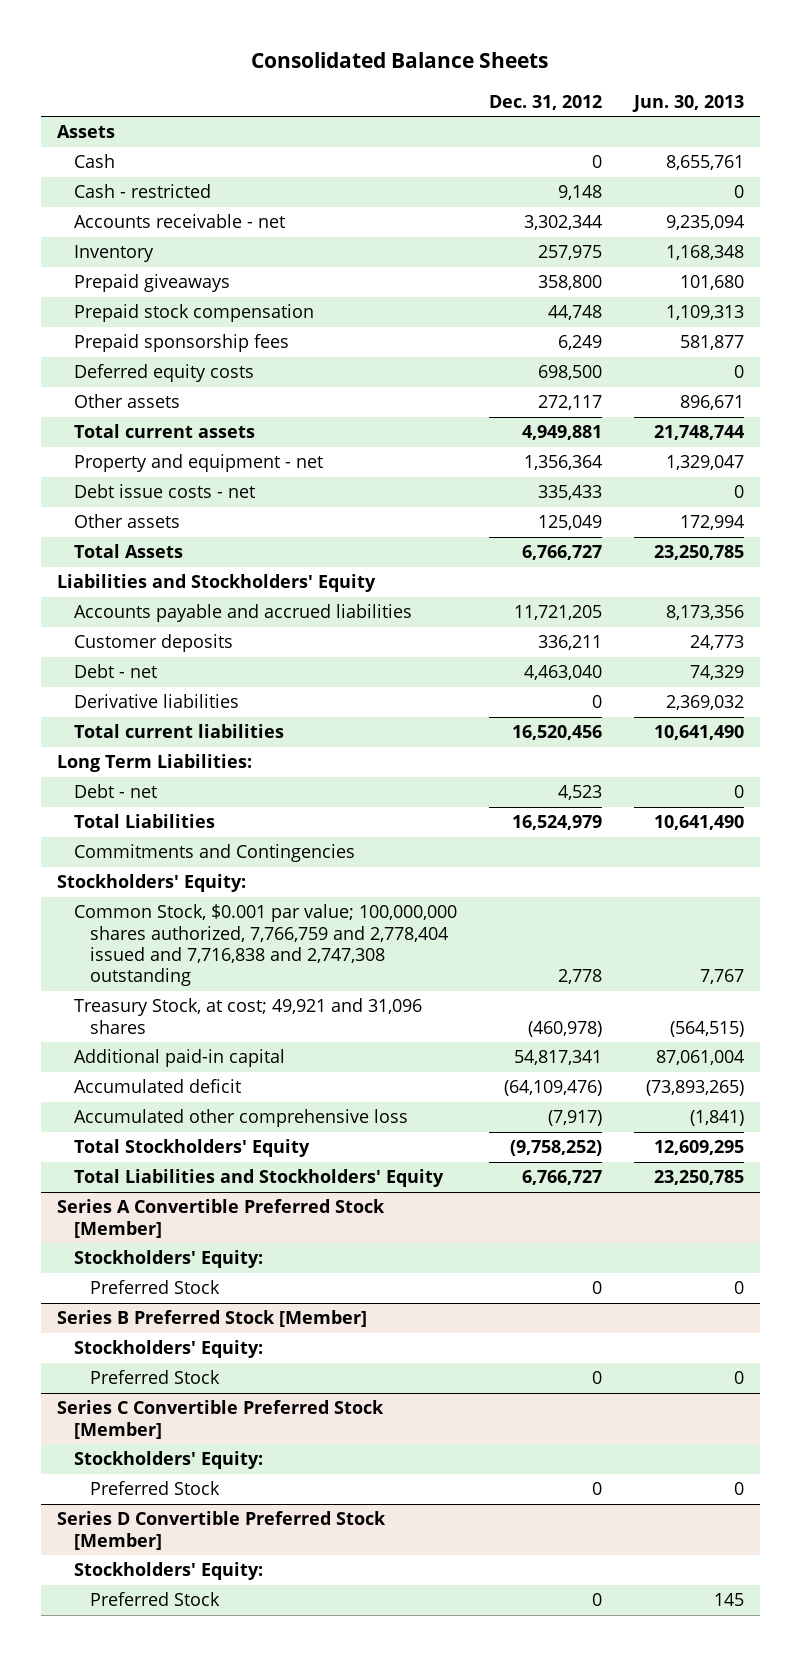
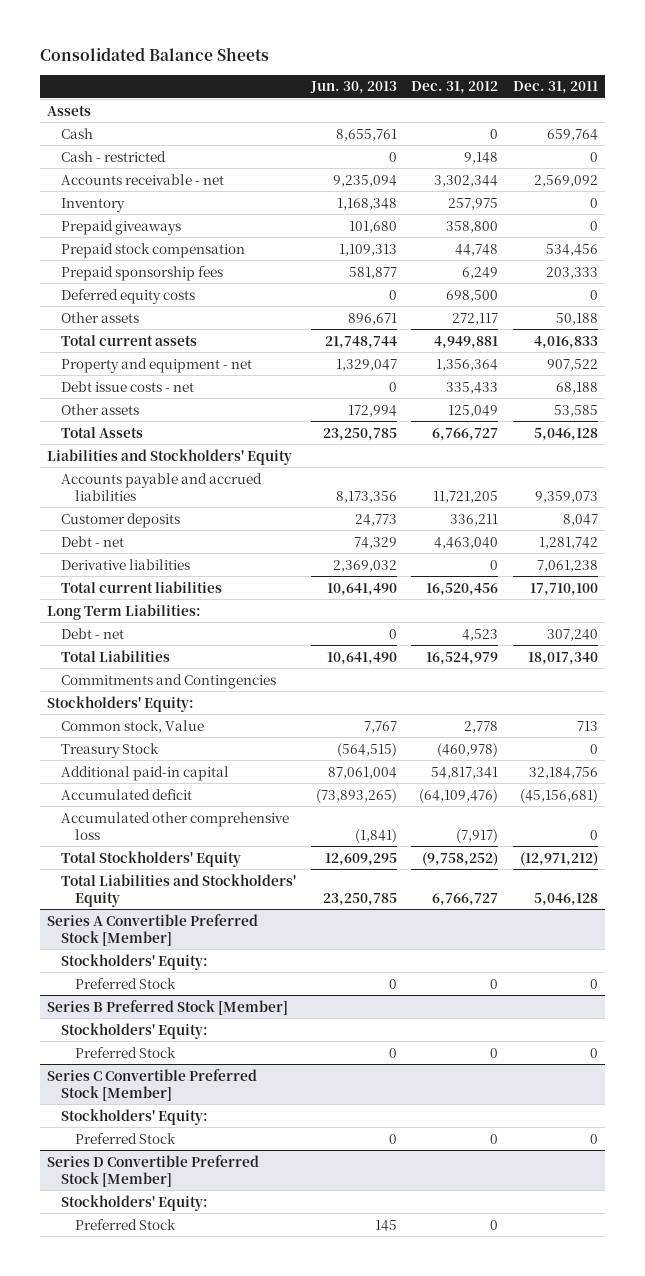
- | Dec. 31, 2012 | Jun. 30, 2013
+ | Jun. 30, 2013 | Dec. 31, 2012 | Dec. 31, 2011
- Common Stock, $0.001 par value; 100,000,000 shares authorized, 7,766,759 and 2,778,404 issued and 7,716,838 and 2,747,308 outstanding | 2,778 | 7,767
- Treasury Stock, at cost; 49,921 and 31,096 shares | (460,978) | (564,515)
+ Common stock, Value | 7,767 | 2,778 | 713
+ Treasury Stock | (564,515) | (460,978) | 0

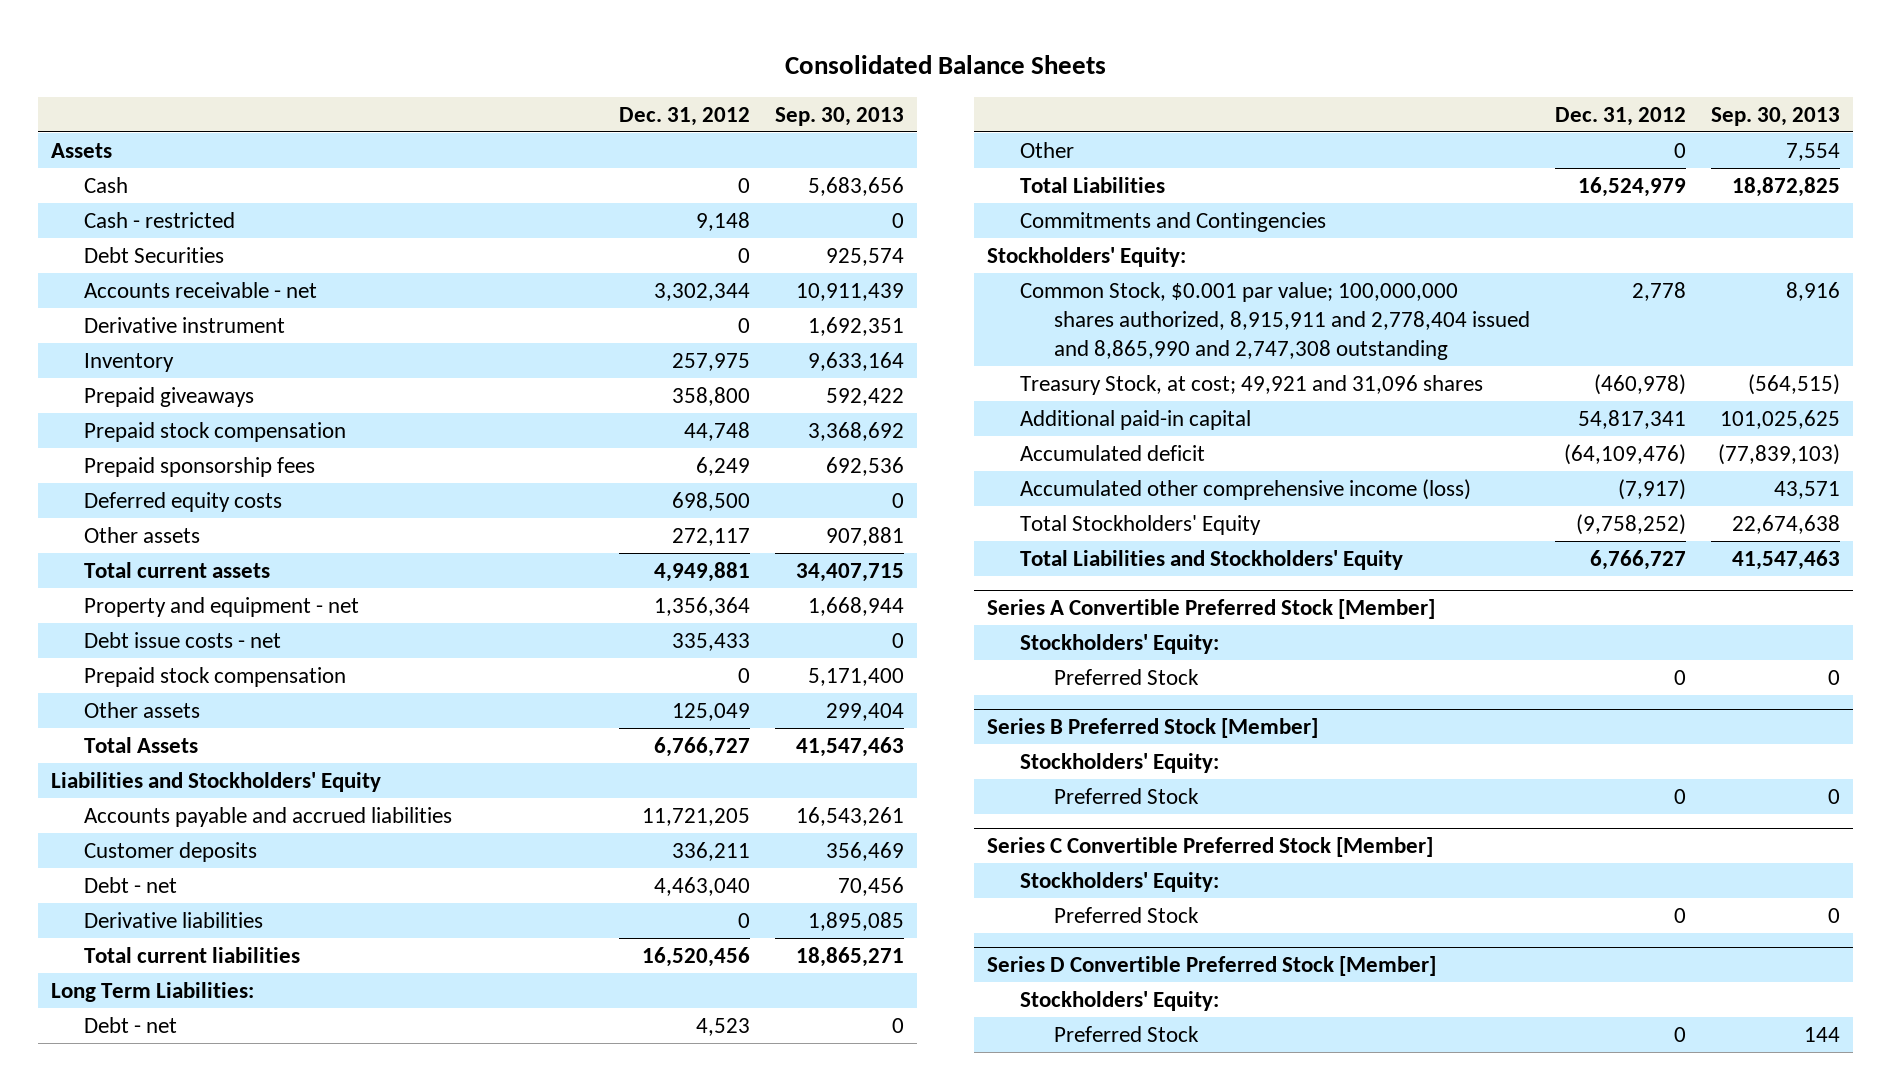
- | Jun. 30, 2013 | Dec. 31, 2012 | Dec. 31, 2011
+ | Dec. 31, 2012 | Sep. 30, 2013
+ Debt Securities | 0 | 925,574
+ Derivative instrument | 0 | 1,692,351
+ Prepaid stock compensation | 0 | 5,171,400
+ Other | 0 | 7,554
- Common stock, Value | 7,767 | 2,778 | 713
- Treasury Stock | (564,515) | (460,978) | 0
+ Common Stock, $0.001 par value; 100,000,000 shares authorized, 8,915,911 and 2,778,404 issued and 8,865,990 and 2,747,308 outstanding | 2,778 | 8,916
+ Treasury Stock, at cost; 49,921 and 31,096 shares | (460,978) | (564,515)
- Accumulated other comprehensive loss | (1,841) | (7,917) | 0
+ Accumulated other comprehensive income (loss) | (7,917) | 43,571

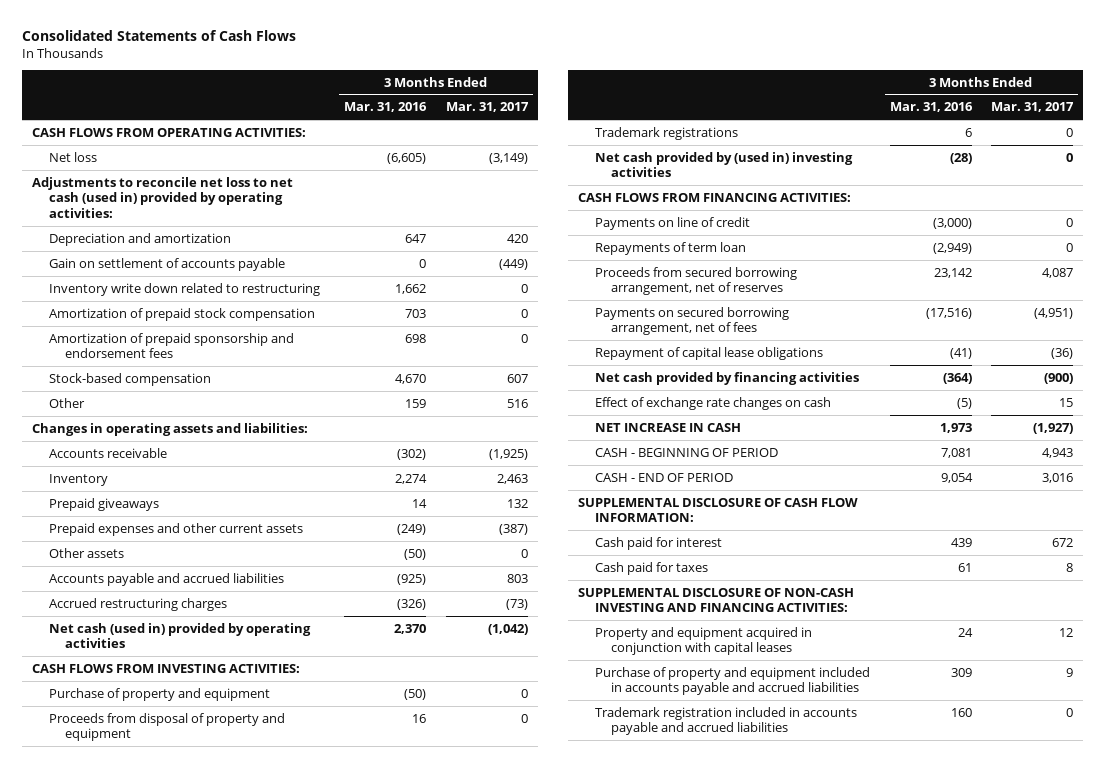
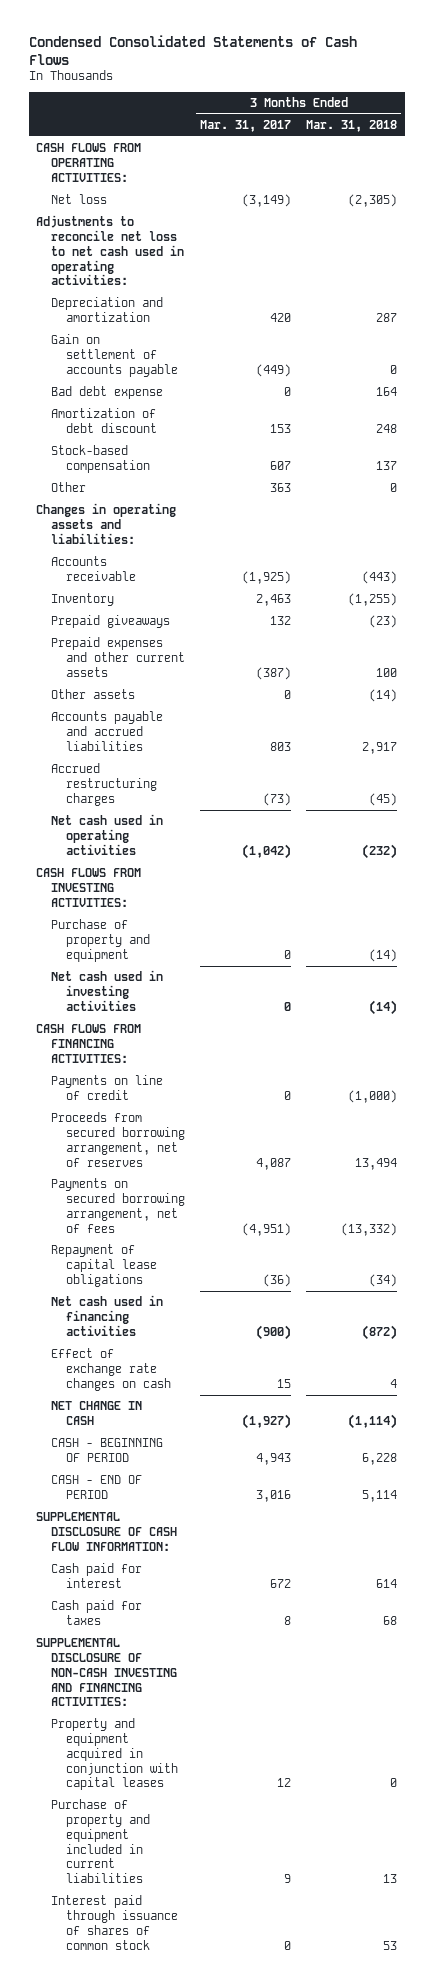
- Consolidated Statements of Cash Flows
+ Condensed Consolidated Statements of Cash Flows
- | 3 Months Ended Mar. 31, 2016 | 3 Months Ended Mar. 31, 2017
+ | 3 Months Ended Mar. 31, 2017 | 3 Months Ended Mar. 31, 2018
- Adjustments to reconcile net loss to net cash (used in) provided by operating activities:
+ Adjustments to reconcile net loss to net cash used in operating activities:
- Inventory write down related to restructuring | 1,662 | 0
- Amortization of prepaid stock compensation | 703 | 0
- Amortization of prepaid sponsorship and endorsement fees | 698 | 0
+ Bad debt expense | 0 | 164
+ Amortization of debt discount | 153 | 248
- Other | 159 | 516
+ Other | 363 | 0
- Net cash (used in) provided by operating activities | 2,370 | (1,042)
+ Net cash used in operating activities | (1,042) | (232)
- Proceeds from disposal of property and equipment | 16 | 0
- Trademark registrations | 6 | 0
- Net cash provided by (used in) investing activities | (28) | 0
+ Net cash used in investing activities | 0 | (14)
- Repayments of term loan | (2,949) | 0
- Net cash provided by financing activities | (364) | (900)
+ Net cash used in financing activities | (900) | (872)
- NET INCREASE IN CASH | 1,973 | (1,927)
+ NET CHANGE IN CASH | (1,927) | (1,114)
- Purchase of property and equipment included in accounts payable and accrued liabilities | 309 | 9
- Trademark registration included in accounts payable and accrued liabilities | 160 | 0
+ Purchase of property and equipment included in current liabilities | 9 | 13
+ Interest paid through issuance of shares of common stock | 0 | 53

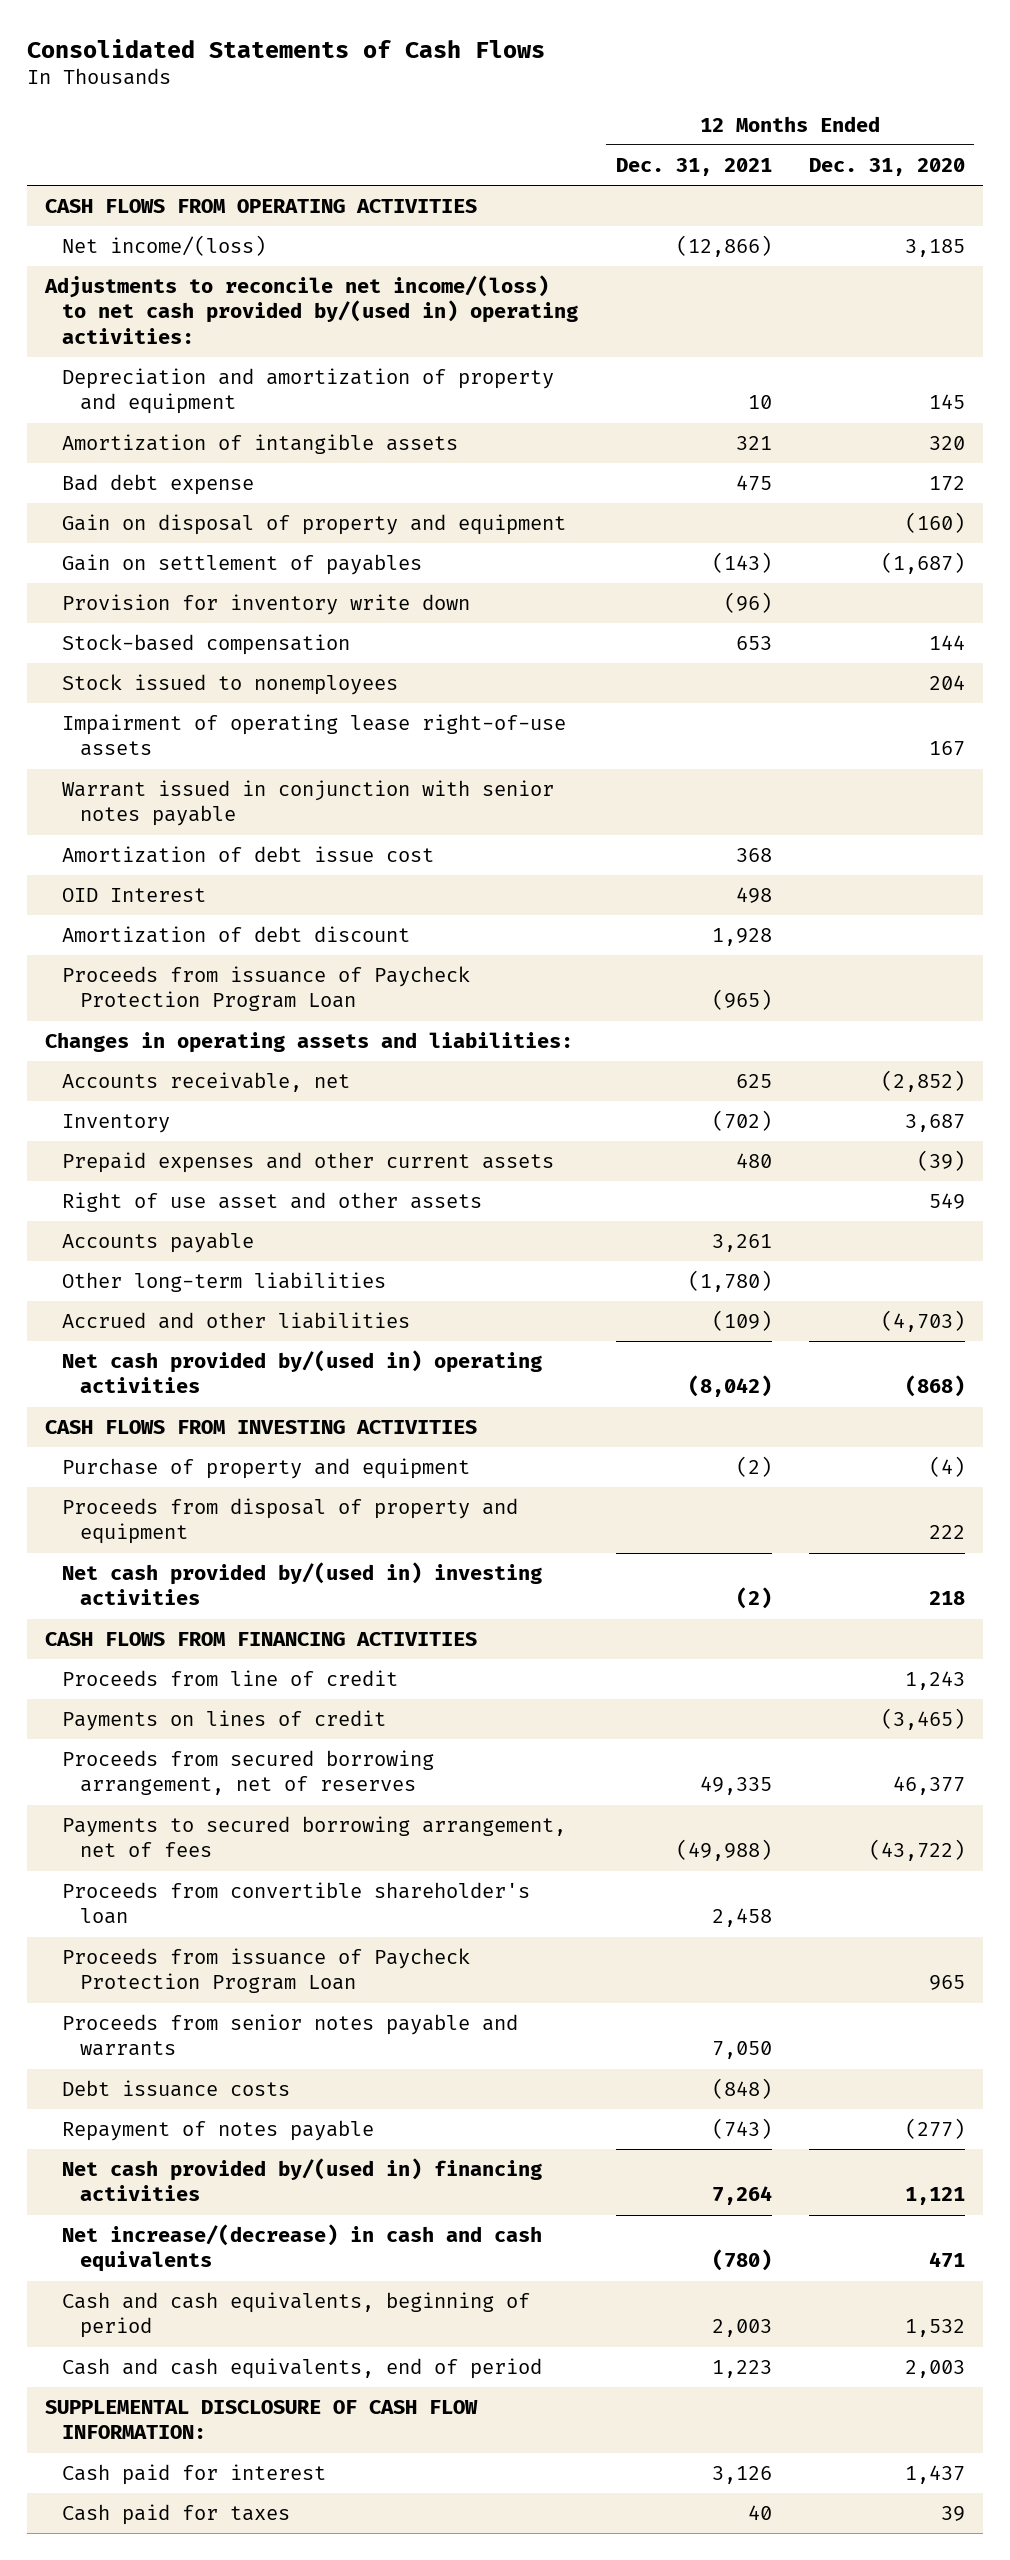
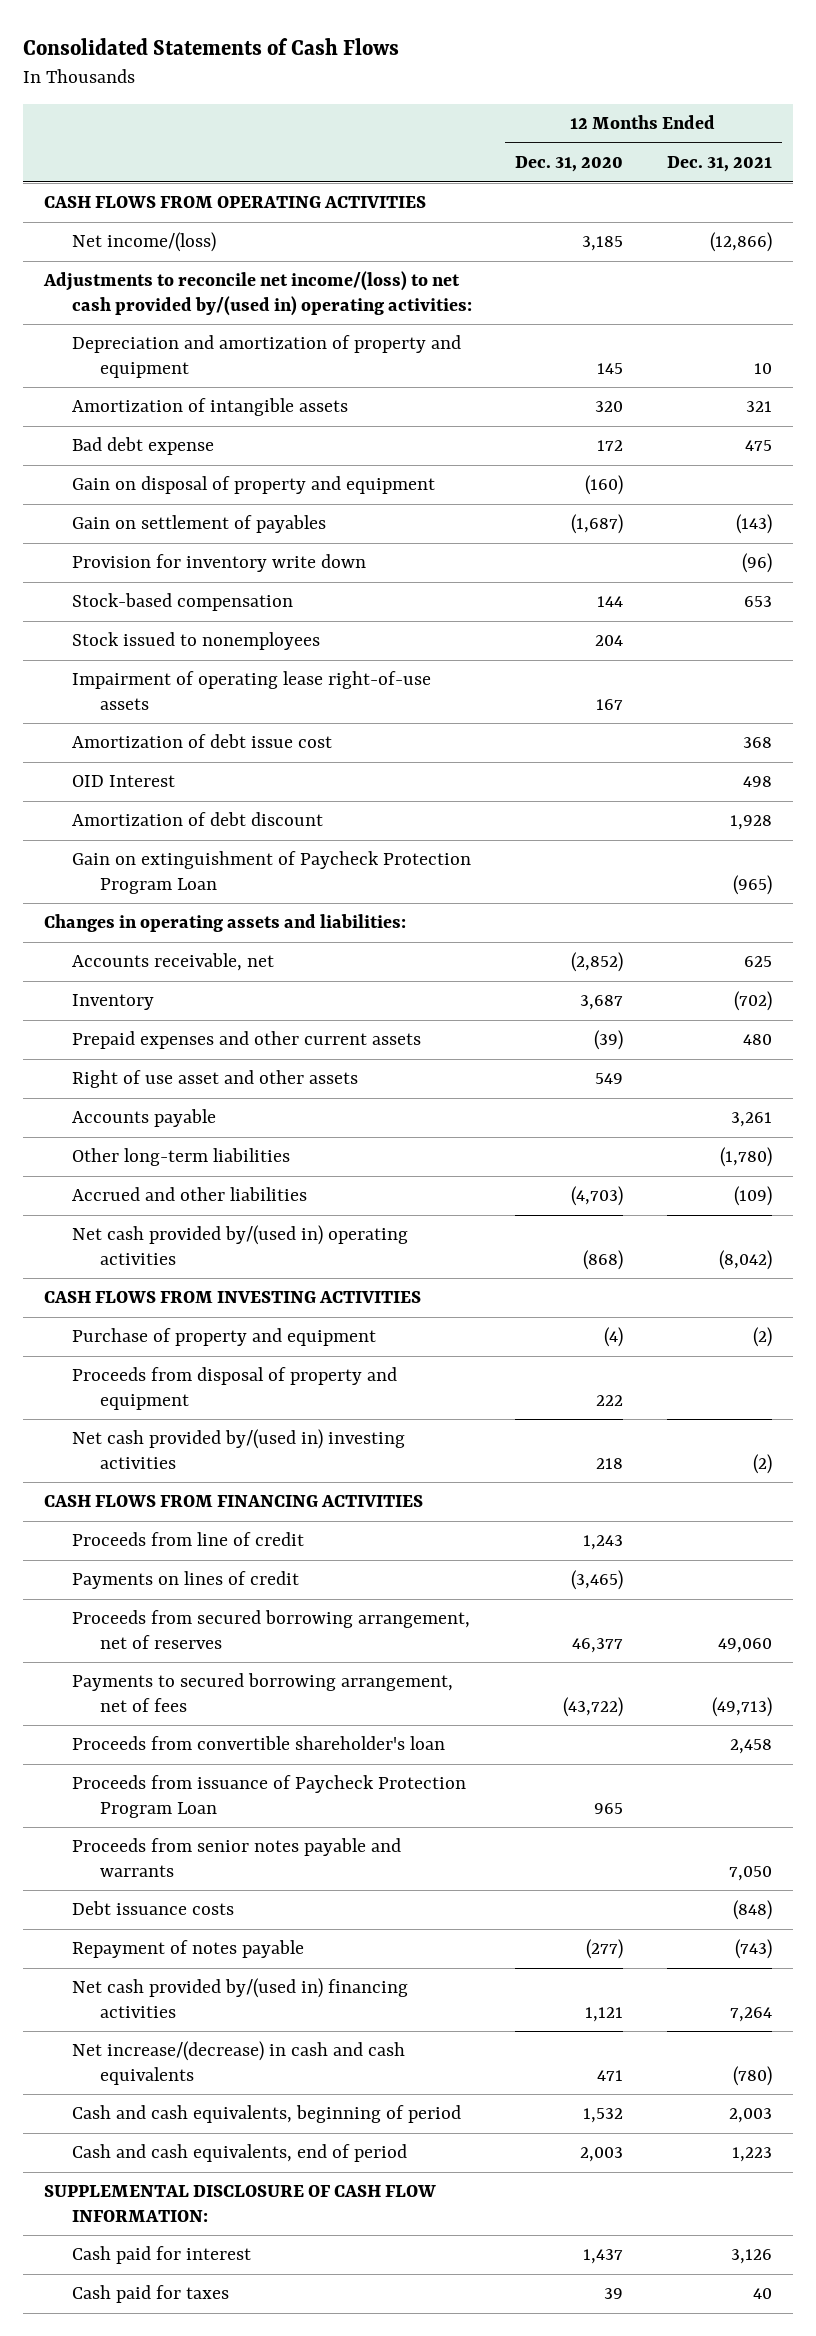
- | 12 Months Ended Dec. 31, 2021 | 12 Months Ended Dec. 31, 2020
+ | 12 Months Ended Dec. 31, 2020 | 12 Months Ended Dec. 31, 2021
- Warrant issued in conjunction with senior notes payable
- Proceeds from issuance of Paycheck Protection Program Loan | (965) |
+ Gain on extinguishment of Paycheck Protection Program Loan | | (965)
- Proceeds from secured borrowing arrangement, net of reserves | 49,335 | 46,377
- Payments to secured borrowing arrangement, net of fees | (49,988) | (43,722)
+ Proceeds from secured borrowing arrangement, net of reserves | 46,377 | 49,060
+ Payments to secured borrowing arrangement, net of fees | (43,722) | (49,713)

